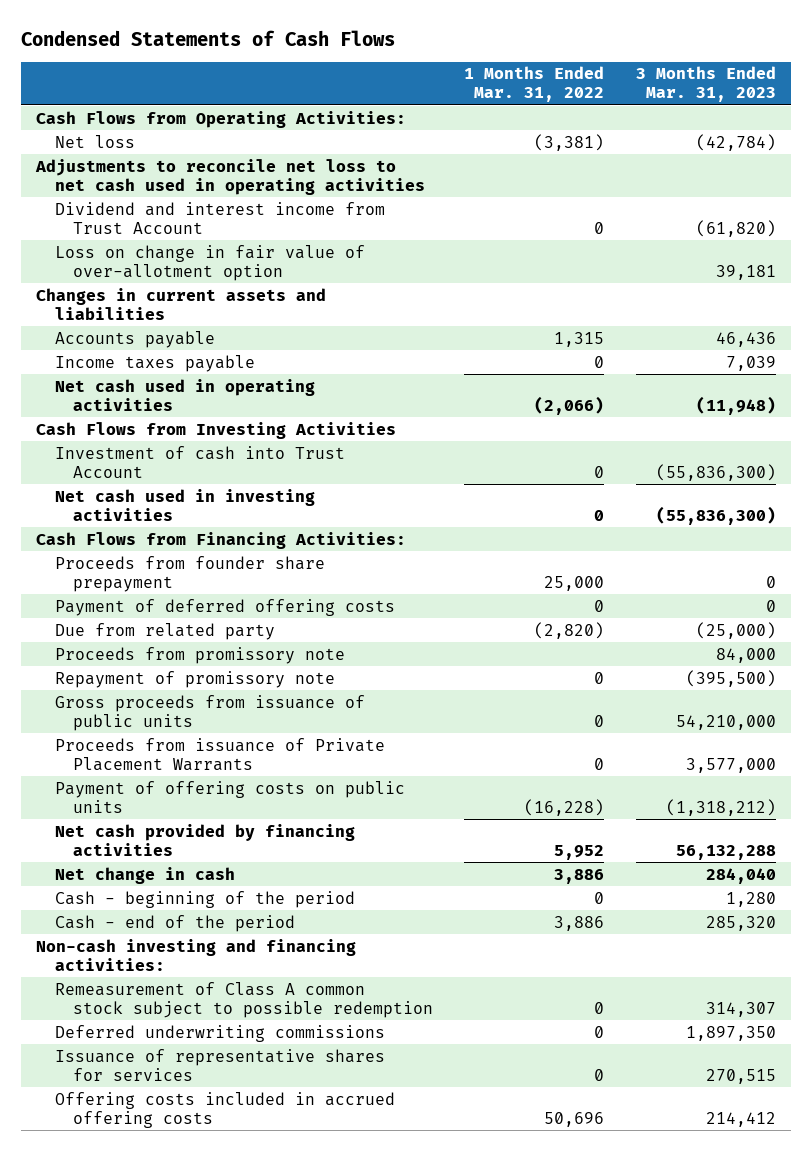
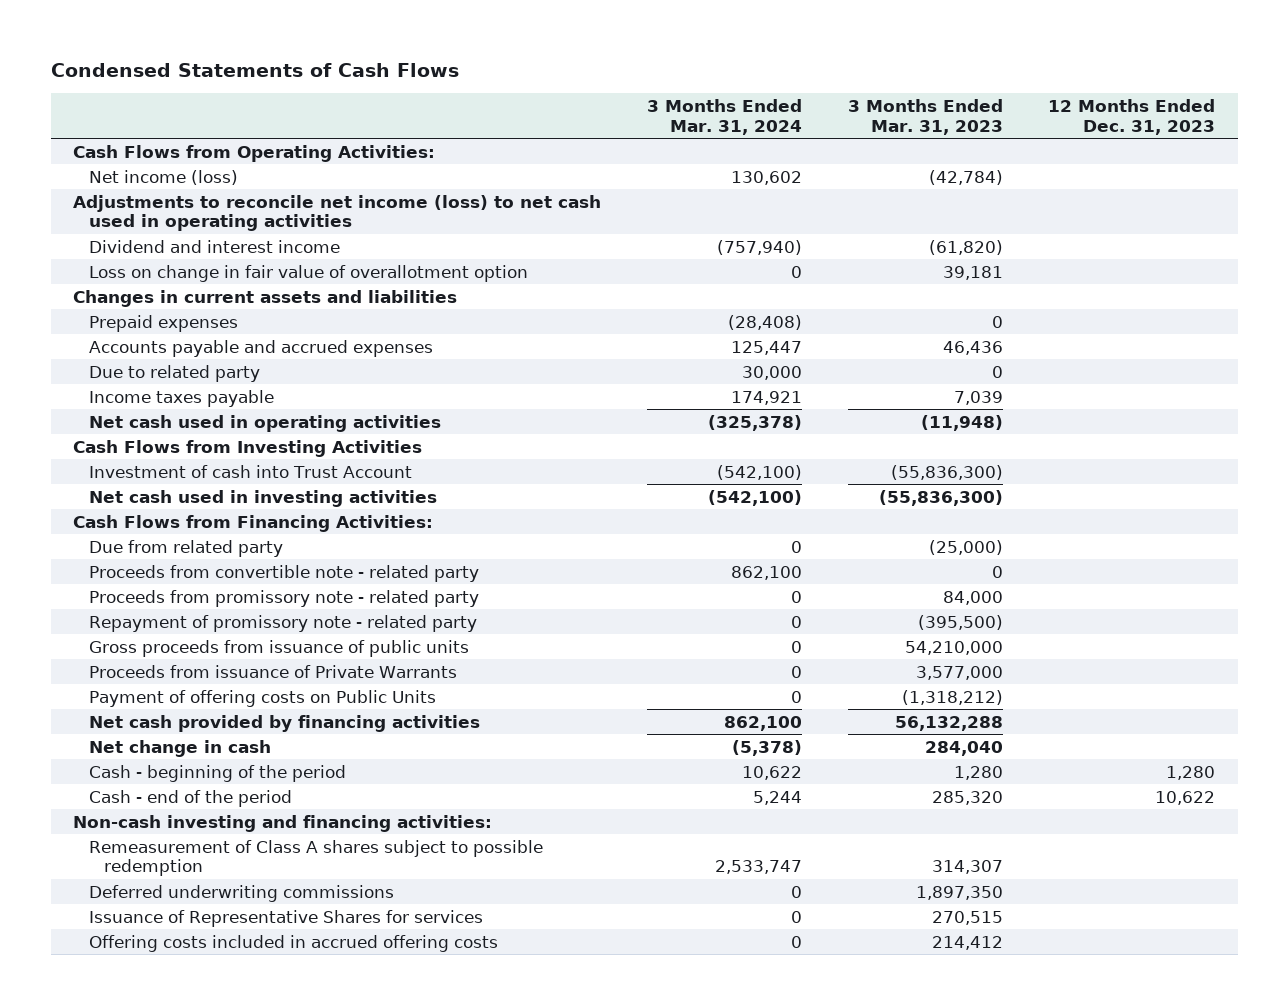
- | 1 Months Ended Mar. 31, 2022 | 3 Months Ended Mar. 31, 2023
+ | 3 Months Ended Mar. 31, 2024 | 3 Months Ended Mar. 31, 2023 | 12 Months Ended Dec. 31, 2023
- Net loss | (3,381) | (42,784)
- Adjustments to reconcile net loss to net cash used in operating activities
- Dividend and interest income from Trust Account | 0 | (61,820)
- Loss on change in fair value of over-allotment option | | 39,181
+ Net income (loss) | 130,602 | (42,784) |
+ Adjustments to reconcile net income (loss) to net cash used in operating activities
+ Dividend and interest income | (757,940) | (61,820) |
+ Loss on change in fair value of overallotment option | 0 | 39,181 |
- Accounts payable | 1,315 | 46,436
+ Prepaid expenses | (28,408) | 0 |
+ Accounts payable and accrued expenses | 125,447 | 46,436 |
+ Due to related party | 30,000 | 0 |
- Proceeds from founder share prepayment | 25,000 | 0
- Payment of deferred offering costs | 0 | 0
- Proceeds from promissory note | | 84,000
- Repayment of promissory note | 0 | (395,500)
+ Proceeds from convertible note - related party | 862,100 | 0 |
+ Proceeds from promissory note - related party | 0 | 84,000 |
+ Repayment of promissory note - related party | 0 | (395,500) |
- Proceeds from issuance of Private Placement Warrants | 0 | 3,577,000
- Payment of offering costs on public units | (16,228) | (1,318,212)
+ Proceeds from issuance of Private Warrants | 0 | 3,577,000 |
+ Payment of offering costs on Public Units | 0 | (1,318,212) |
- Remeasurement of Class A common stock subject to possible redemption | 0 | 314,307
+ Remeasurement of Class A shares subject to possible redemption | 2,533,747 | 314,307 |
- Issuance of representative shares for services | 0 | 270,515
+ Issuance of Representative Shares for services | 0 | 270,515 |

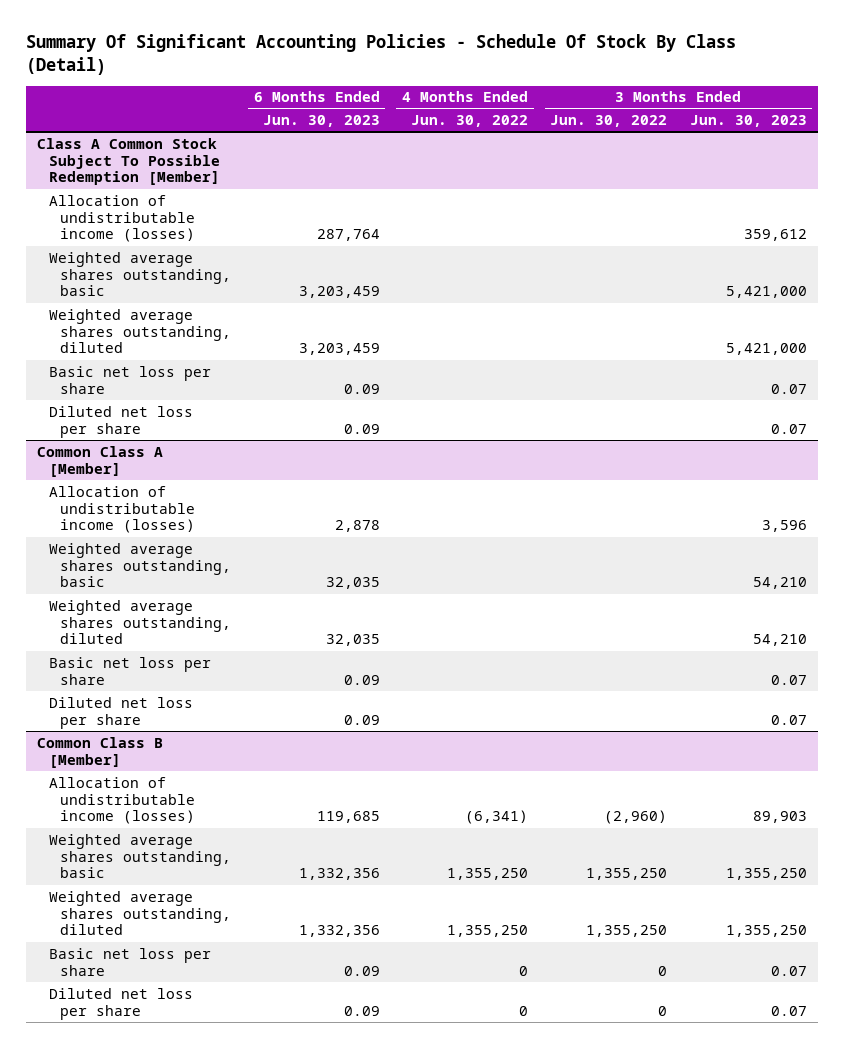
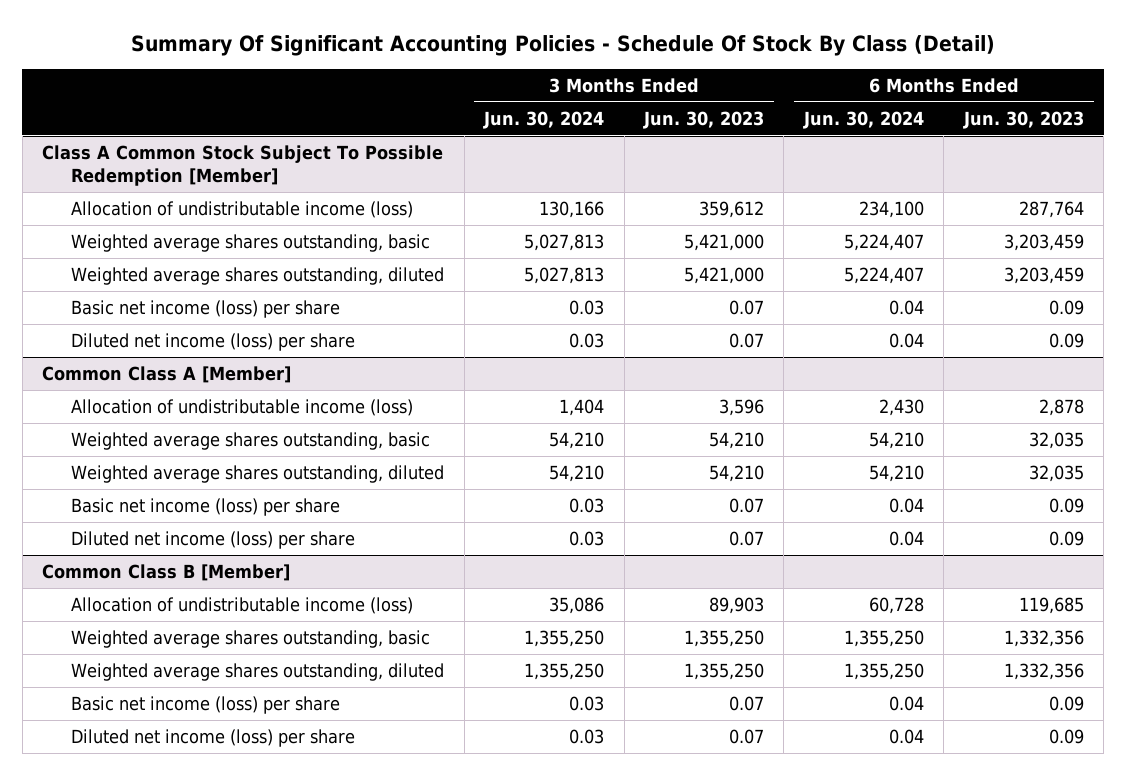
- | 6 Months Ended Jun. 30, 2023 | 4 Months Ended Jun. 30, 2022 | 3 Months Ended Jun. 30, 2022 | 3 Months Ended Jun. 30, 2023
+ | 3 Months Ended Jun. 30, 2024 | 3 Months Ended Jun. 30, 2023 | 6 Months Ended Jun. 30, 2024 | 6 Months Ended Jun. 30, 2023
@ Class A Common Stock Subject To Possible Redemption [Member]
- Allocation of undistributable income (losses) | 287,764 | | | 359,612
+ Allocation of undistributable income (loss) | 130,166 | 359,612 | 234,100 | 287,764
- Basic net loss per share | 0.09 | | | 0.07
- Diluted net loss per share | 0.09 | | | 0.07
+ Basic net income (loss) per share | 0.03 | 0.07 | 0.04 | 0.09
+ Diluted net income (loss) per share | 0.03 | 0.07 | 0.04 | 0.09
@ Common Class A [Member]
- Allocation of undistributable income (losses) | 2,878 | | | 3,596
+ Allocation of undistributable income (loss) | 1,404 | 3,596 | 2,430 | 2,878
- Basic net loss per share | 0.09 | | | 0.07
- Diluted net loss per share | 0.09 | | | 0.07
+ Basic net income (loss) per share | 0.03 | 0.07 | 0.04 | 0.09
+ Diluted net income (loss) per share | 0.03 | 0.07 | 0.04 | 0.09
@ Common Class B [Member]
- Allocation of undistributable income (losses) | 119,685 | (6,341) | (2,960) | 89,903
+ Allocation of undistributable income (loss) | 35,086 | 89,903 | 60,728 | 119,685
- Basic net loss per share | 0.09 | 0 | 0 | 0.07
- Diluted net loss per share | 0.09 | 0 | 0 | 0.07
+ Basic net income (loss) per share | 0.03 | 0.07 | 0.04 | 0.09
+ Diluted net income (loss) per share | 0.03 | 0.07 | 0.04 | 0.09

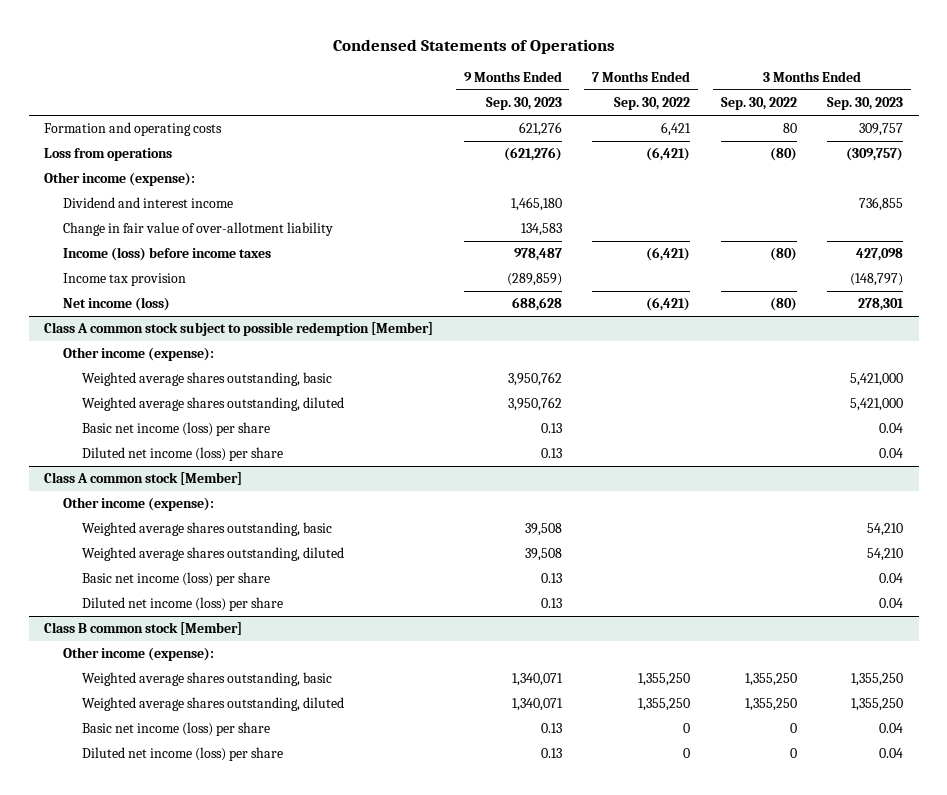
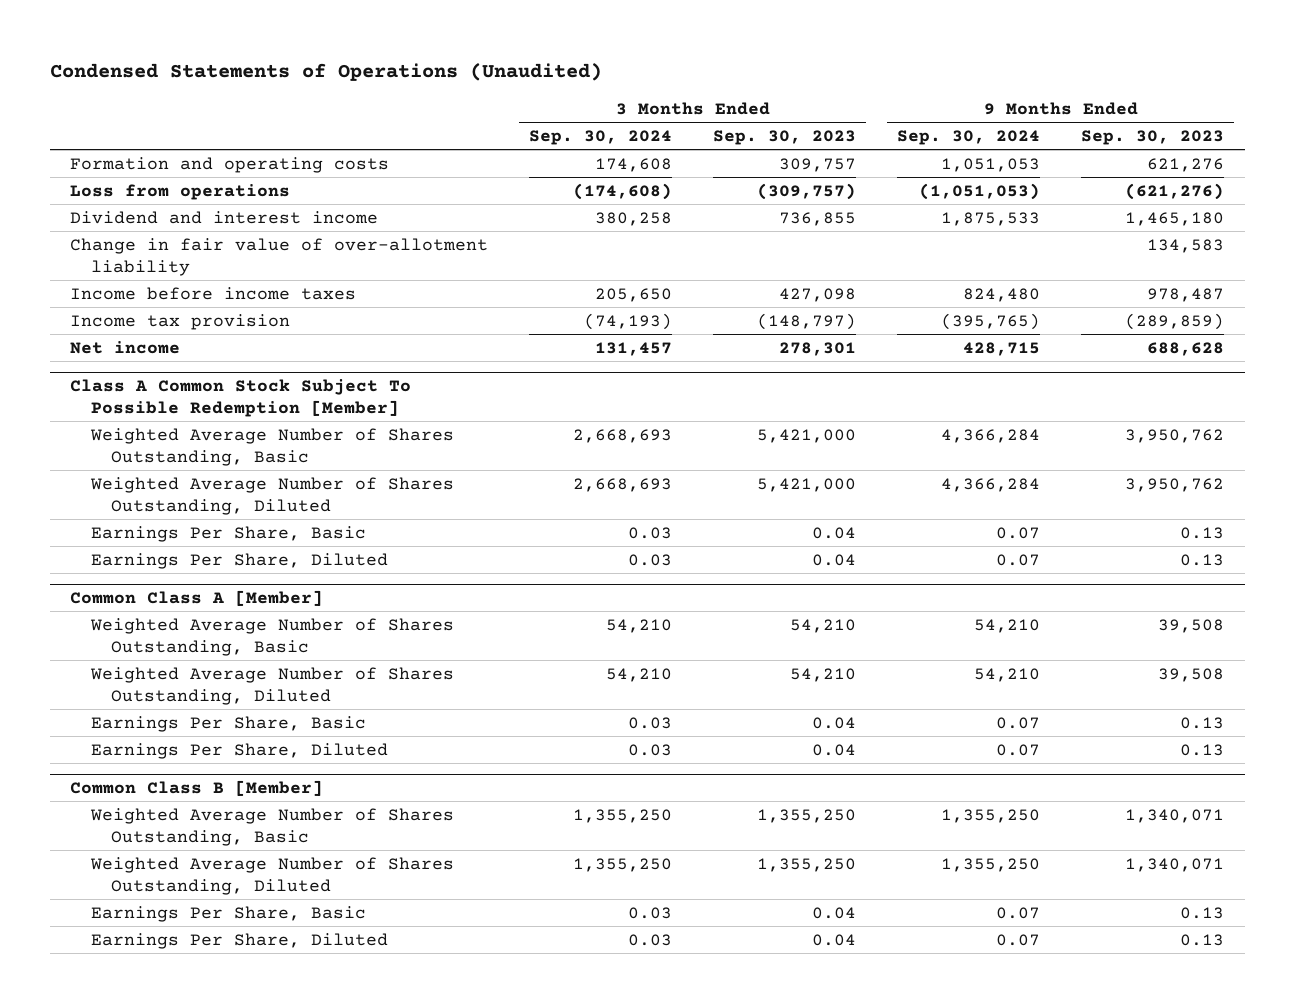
- Condensed Statements of Operations
+ Condensed Statements of Operations (Unaudited)
- | 9 Months Ended Sep. 30, 2023 | 7 Months Ended Sep. 30, 2022 | 3 Months Ended Sep. 30, 2022 | 3 Months Ended Sep. 30, 2023
+ | 3 Months Ended Sep. 30, 2024 | 3 Months Ended Sep. 30, 2023 | 9 Months Ended Sep. 30, 2024 | 9 Months Ended Sep. 30, 2023
- Other income (expense):
- Income (loss) before income taxes | 978,487 | (6,421) | (80) | 427,098
+ Income before income taxes | 205,650 | 427,098 | 824,480 | 978,487
- Net income (loss) | 688,628 | (6,421) | (80) | 278,301
- Class A common stock subject to possible redemption [Member]
- Other income (expense):
- Weighted average shares outstanding, basic | 3,950,762 | | | 5,421,000
- Weighted average shares outstanding, diluted | 3,950,762 | | | 5,421,000
- Basic net income (loss) per share | 0.13 | | | 0.04
- Diluted net income (loss) per share | 0.13 | | | 0.04
- Class A common stock [Member]
- Other income (expense):
- Weighted average shares outstanding, basic | 39,508 | | | 54,210
- Weighted average shares outstanding, diluted | 39,508 | | | 54,210
- Basic net income (loss) per share | 0.13 | | | 0.04
- Diluted net income (loss) per share | 0.13 | | | 0.04
- Class B common stock [Member]
- Other income (expense):
- Weighted average shares outstanding, basic | 1,340,071 | 1,355,250 | 1,355,250 | 1,355,250
- Weighted average shares outstanding, diluted | 1,340,071 | 1,355,250 | 1,355,250 | 1,355,250
- Basic net income (loss) per share | 0.13 | 0 | 0 | 0.04
- Diluted net income (loss) per share | 0.13 | 0 | 0 | 0.04
+ Net income | 131,457 | 278,301 | 428,715 | 688,628
+ Class A Common Stock Subject To Possible Redemption [Member]
+ Weighted Average Number of Shares Outstanding, Basic | 2,668,693 | 5,421,000 | 4,366,284 | 3,950,762
+ Weighted Average Number of Shares Outstanding, Diluted | 2,668,693 | 5,421,000 | 4,366,284 | 3,950,762
+ Earnings Per Share, Basic | 0.03 | 0.04 | 0.07 | 0.13
+ Earnings Per Share, Diluted | 0.03 | 0.04 | 0.07 | 0.13
+ Common Class A [Member]
+ Weighted Average Number of Shares Outstanding, Basic | 54,210 | 54,210 | 54,210 | 39,508
+ Weighted Average Number of Shares Outstanding, Diluted | 54,210 | 54,210 | 54,210 | 39,508
+ Earnings Per Share, Basic | 0.03 | 0.04 | 0.07 | 0.13
+ Earnings Per Share, Diluted | 0.03 | 0.04 | 0.07 | 0.13
+ Common Class B [Member]
+ Weighted Average Number of Shares Outstanding, Basic | 1,355,250 | 1,355,250 | 1,355,250 | 1,340,071
+ Weighted Average Number of Shares Outstanding, Diluted | 1,355,250 | 1,355,250 | 1,355,250 | 1,340,071
+ Earnings Per Share, Basic | 0.03 | 0.04 | 0.07 | 0.13
+ Earnings Per Share, Diluted | 0.03 | 0.04 | 0.07 | 0.13

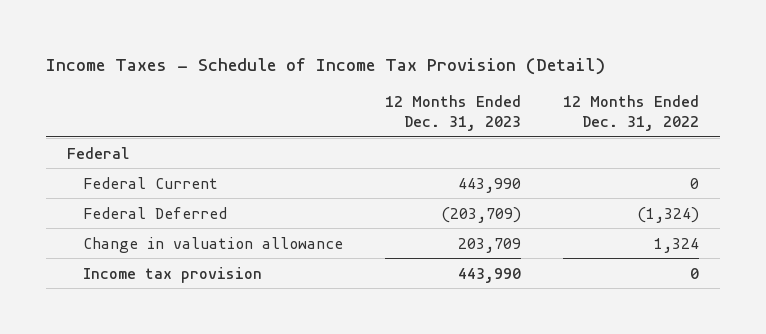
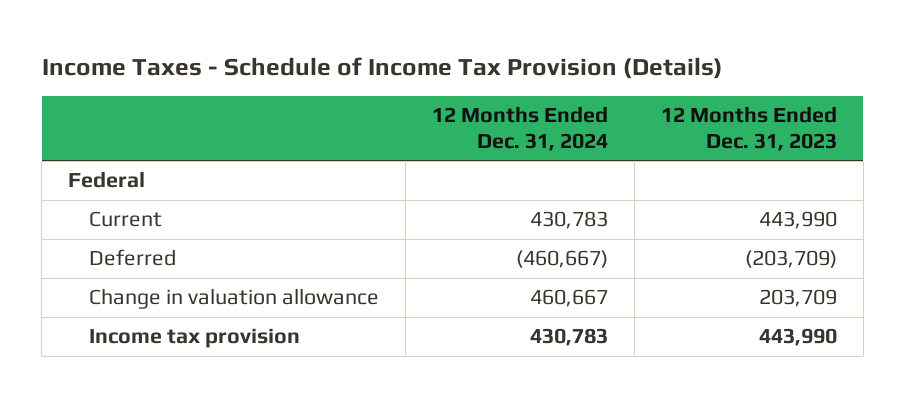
- Income Taxes - Schedule of Income Tax Provision (Detail)
+ Income Taxes - Schedule of Income Tax Provision (Details)
- | 12 Months Ended Dec. 31, 2023 | 12 Months Ended Dec. 31, 2022
+ | 12 Months Ended Dec. 31, 2024 | 12 Months Ended Dec. 31, 2023
- Federal Current | 443,990 | 0
- Federal Deferred | (203,709) | (1,324)
+ Current | 430,783 | 443,990
+ Deferred | (460,667) | (203,709)

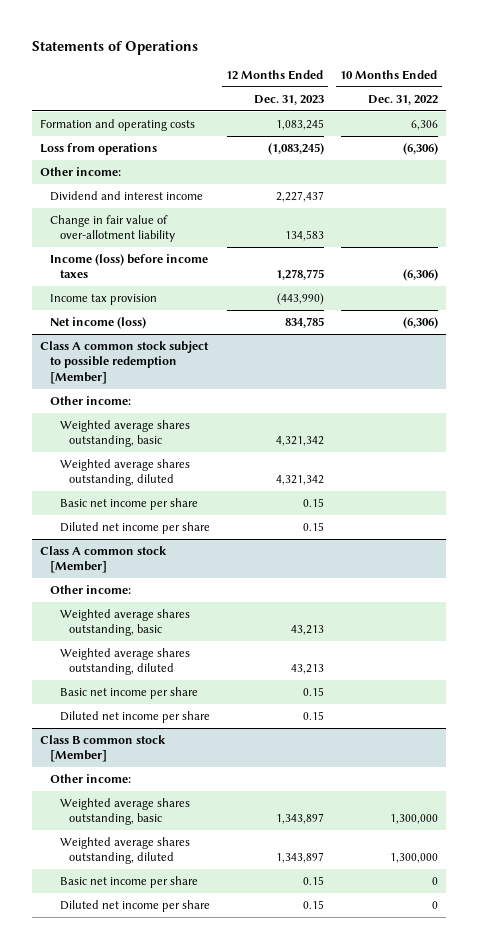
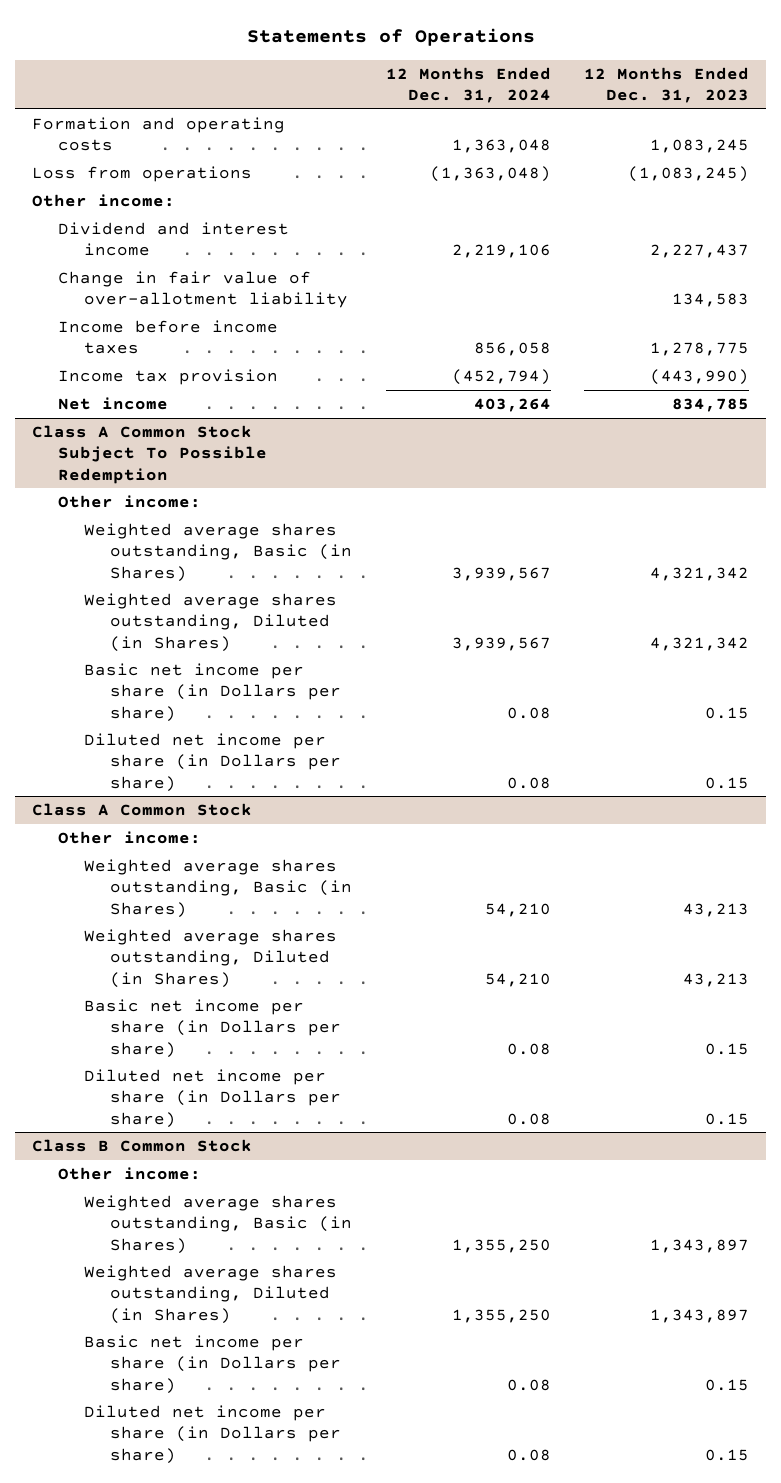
- | 12 Months Ended Dec. 31, 2023 | 10 Months Ended Dec. 31, 2022
+ | 12 Months Ended Dec. 31, 2024 | 12 Months Ended Dec. 31, 2023
- Income (loss) before income taxes | 1,278,775 | (6,306)
+ Income before income taxes | 856,058 | 1,278,775
- Net income (loss) | 834,785 | (6,306)
- Class A common stock subject to possible redemption [Member]
+ Net income | 403,264 | 834,785
+ Class A Common Stock Subject To Possible Redemption
- Weighted average shares outstanding, basic | 4,321,342 |
- Weighted average shares outstanding, diluted | 4,321,342 |
- Basic net income per share | 0.15 |
- Diluted net income per share | 0.15 |
- Class A common stock [Member]
+ Weighted average shares outstanding, Basic (in Shares) | 3,939,567 | 4,321,342
+ Weighted average shares outstanding, Diluted (in Shares) | 3,939,567 | 4,321,342
+ Basic net income per share (in Dollars per share) | 0.08 | 0.15
+ Diluted net income per share (in Dollars per share) | 0.08 | 0.15
+ Class A Common Stock
- Weighted average shares outstanding, basic | 43,213 |
- Weighted average shares outstanding, diluted | 43,213 |
- Basic net income per share | 0.15 |
- Diluted net income per share | 0.15 |
- Class B common stock [Member]
+ Weighted average shares outstanding, Basic (in Shares) | 54,210 | 43,213
+ Weighted average shares outstanding, Diluted (in Shares) | 54,210 | 43,213
+ Basic net income per share (in Dollars per share) | 0.08 | 0.15
+ Diluted net income per share (in Dollars per share) | 0.08 | 0.15
+ Class B Common Stock
- Weighted average shares outstanding, basic | 1,343,897 | 1,300,000
- Weighted average shares outstanding, diluted | 1,343,897 | 1,300,000
- Basic net income per share | 0.15 | 0
- Diluted net income per share | 0.15 | 0
+ Weighted average shares outstanding, Basic (in Shares) | 1,355,250 | 1,343,897
+ Weighted average shares outstanding, Diluted (in Shares) | 1,355,250 | 1,343,897
+ Basic net income per share (in Dollars per share) | 0.08 | 0.15
+ Diluted net income per share (in Dollars per share) | 0.08 | 0.15

